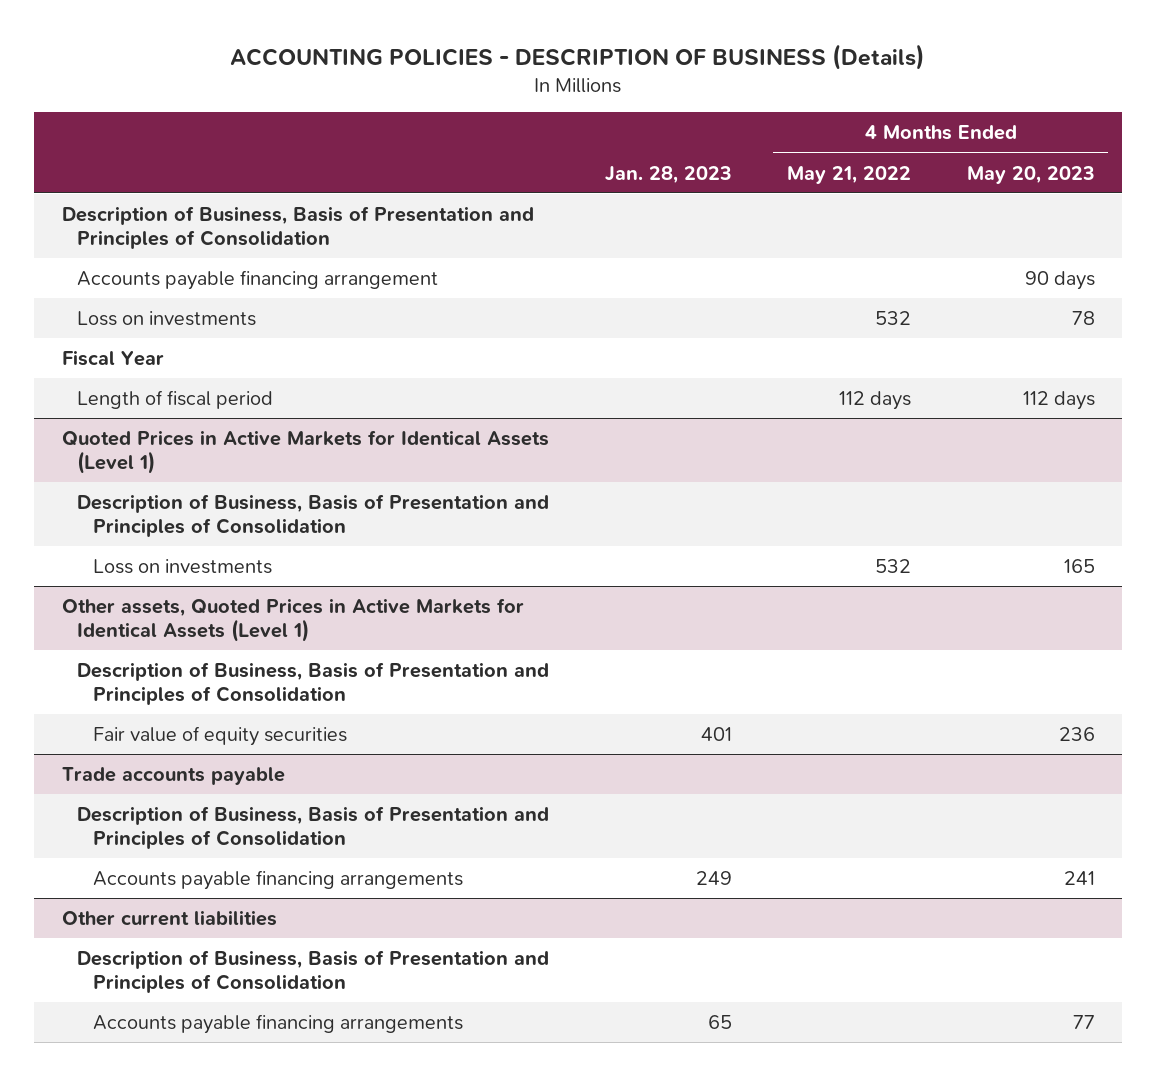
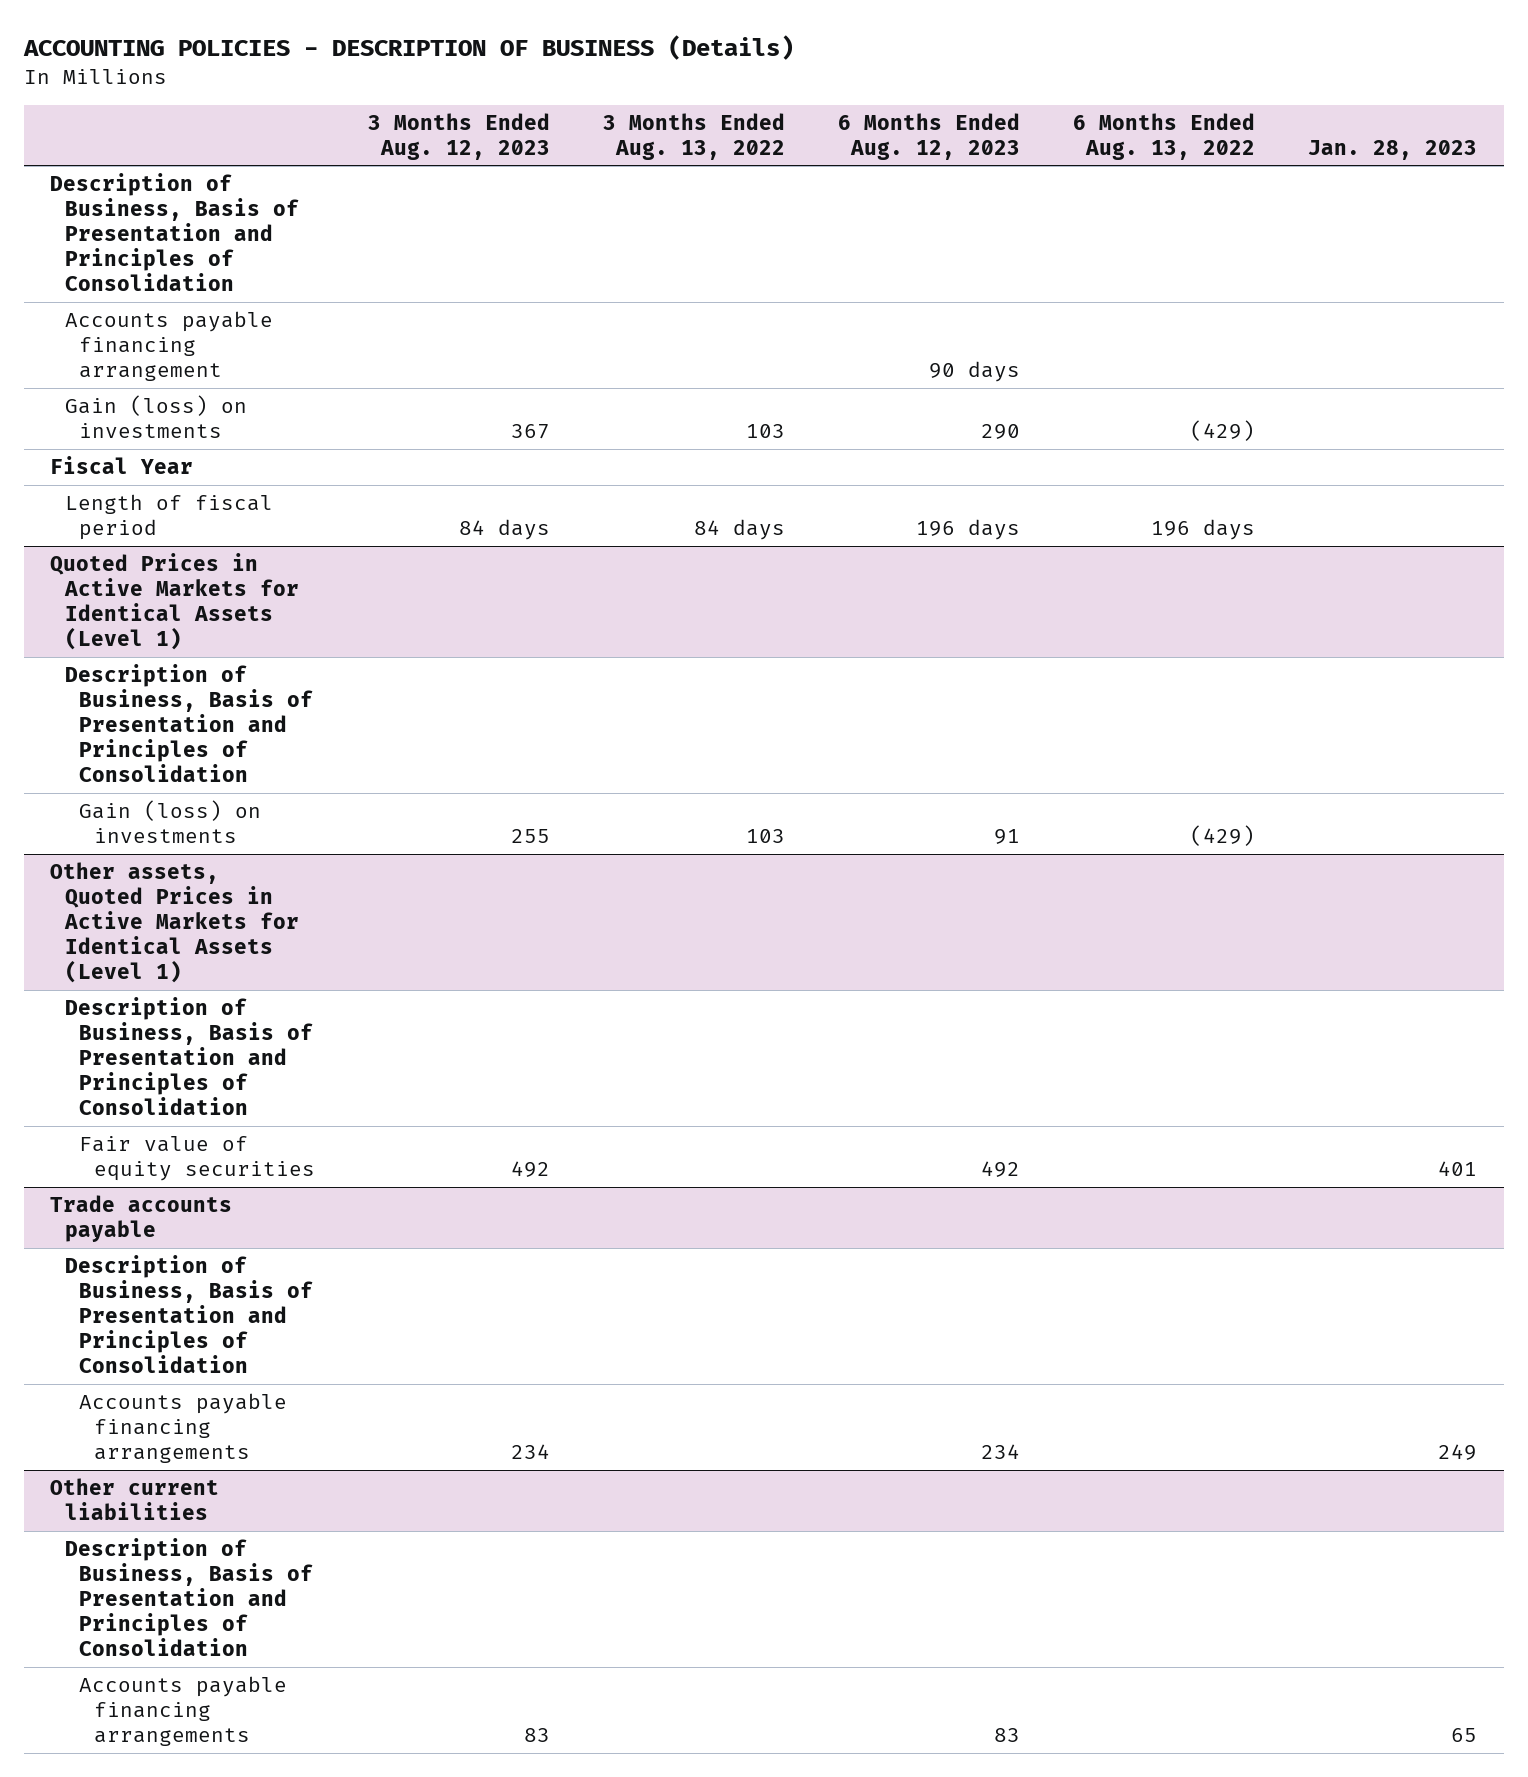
- | Jan. 28, 2023 | 4 Months Ended May 21, 2022 | 4 Months Ended May 20, 2023
+ | 3 Months Ended Aug. 12, 2023 | 3 Months Ended Aug. 13, 2022 | 6 Months Ended Aug. 12, 2023 | 6 Months Ended Aug. 13, 2022 | Jan. 28, 2023
- Loss on investments | | 532 | 78
+ Gain (loss) on investments | 367 | 103 | 290 | (429) |
@ Quoted Prices in Active Markets for Identical Assets (Level 1)
- Loss on investments | | 532 | 165
+ Gain (loss) on investments | 255 | 103 | 91 | (429) |

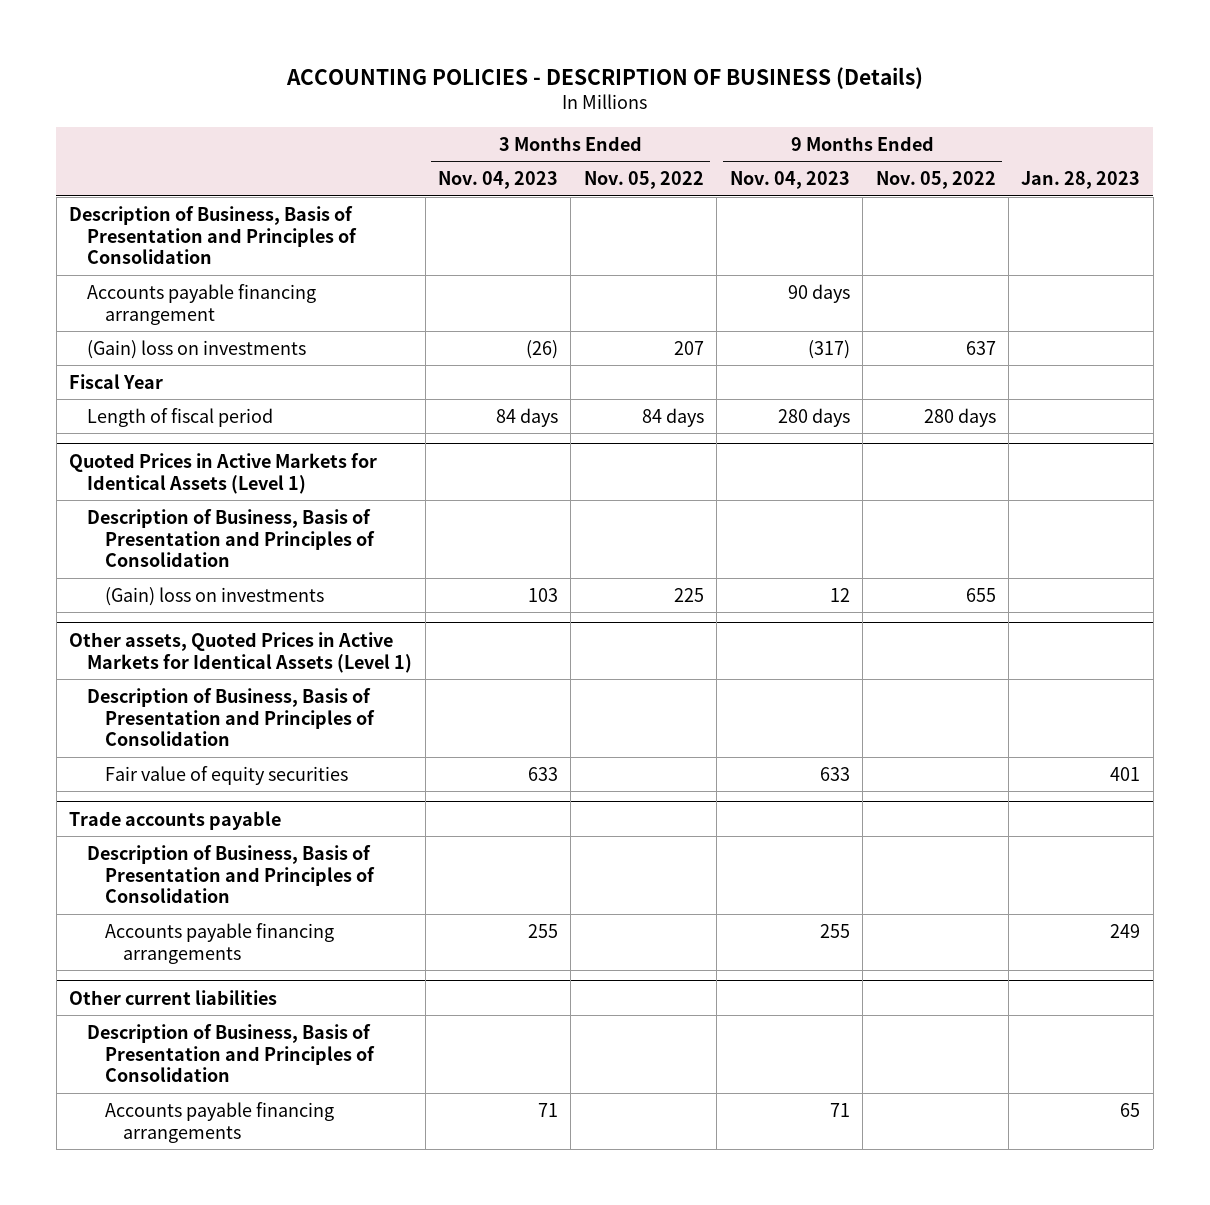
- | 3 Months Ended Aug. 12, 2023 | 3 Months Ended Aug. 13, 2022 | 6 Months Ended Aug. 12, 2023 | 6 Months Ended Aug. 13, 2022 | Jan. 28, 2023
+ | 3 Months Ended Nov. 04, 2023 | 3 Months Ended Nov. 05, 2022 | 9 Months Ended Nov. 04, 2023 | 9 Months Ended Nov. 05, 2022 | Jan. 28, 2023
- Gain (loss) on investments | 367 | 103 | 290 | (429) |
+ (Gain) loss on investments | (26) | 207 | (317) | 637 |
@ Quoted Prices in Active Markets for Identical Assets (Level 1)
- Gain (loss) on investments | 255 | 103 | 91 | (429) |
+ (Gain) loss on investments | 103 | 225 | 12 | 655 |

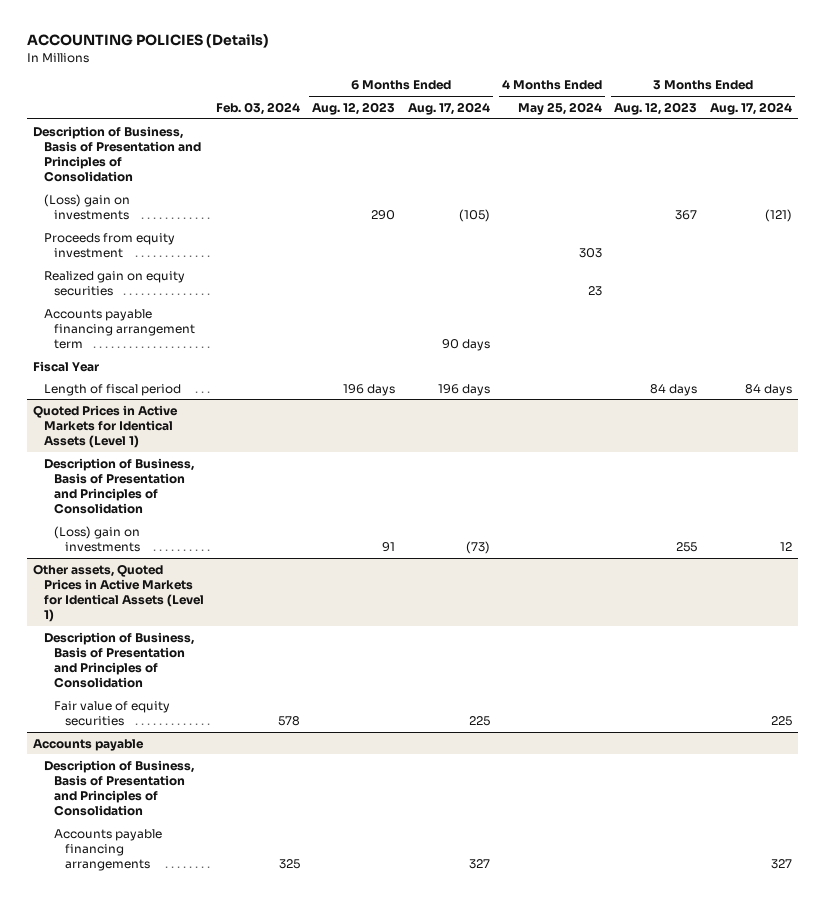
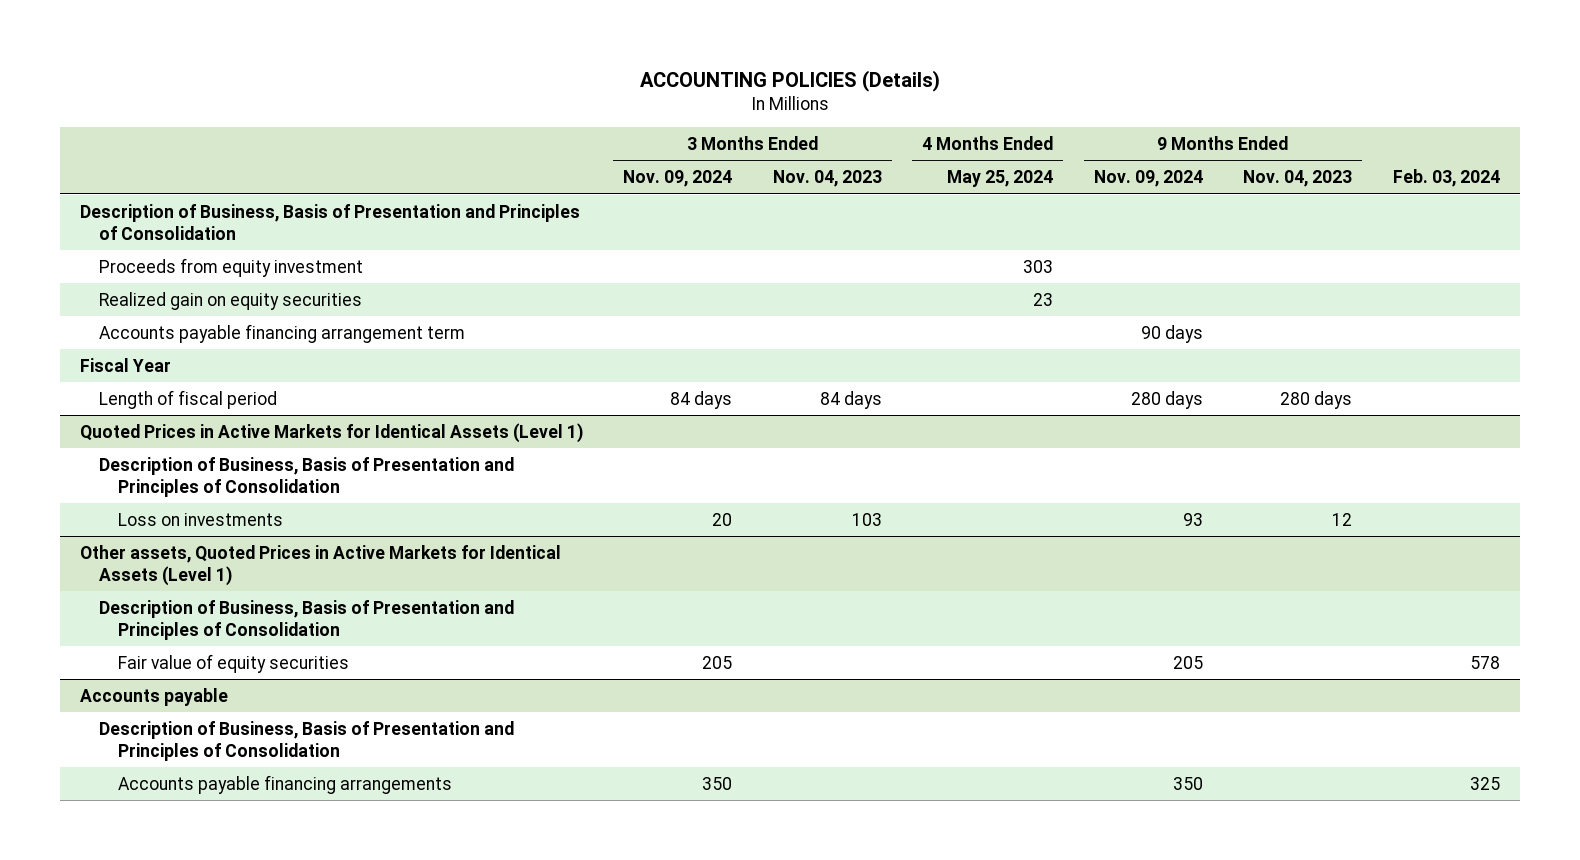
- | Feb. 03, 2024 | 6 Months Ended Aug. 12, 2023 | 6 Months Ended Aug. 17, 2024 | 4 Months Ended May 25, 2024 | 3 Months Ended Aug. 12, 2023 | 3 Months Ended Aug. 17, 2024
+ | 3 Months Ended Nov. 09, 2024 | 3 Months Ended Nov. 04, 2023 | 4 Months Ended May 25, 2024 | 9 Months Ended Nov. 09, 2024 | 9 Months Ended Nov. 04, 2023 | Feb. 03, 2024
- (Loss) gain on investments | | 290 | (105) | | 367 | (121)
@ Quoted Prices in Active Markets for Identical Assets (Level 1)
- (Loss) gain on investments | | 91 | (73) | | 255 | 12
+ Loss on investments | 20 | 103 | | 93 | 12 |

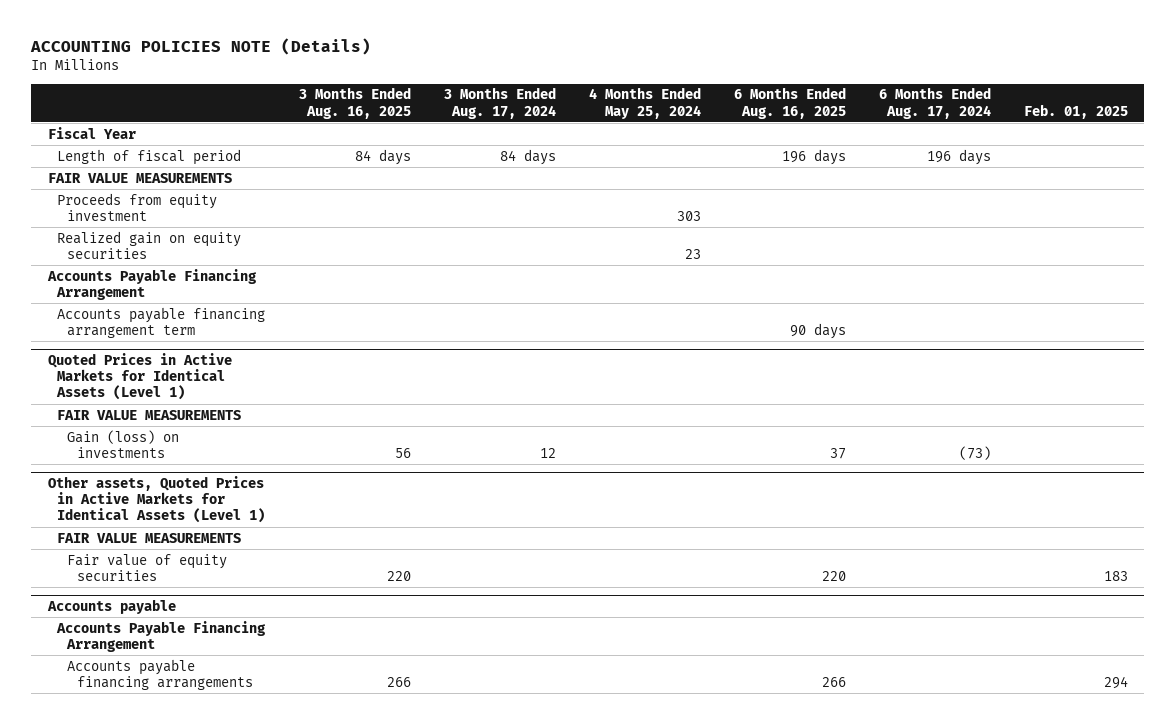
- ACCOUNTING POLICIES (Details)
+ ACCOUNTING POLICIES NOTE (Details)
- | 3 Months Ended Nov. 09, 2024 | 3 Months Ended Nov. 04, 2023 | 4 Months Ended May 25, 2024 | 9 Months Ended Nov. 09, 2024 | 9 Months Ended Nov. 04, 2023 | Feb. 03, 2024
+ | 3 Months Ended Aug. 16, 2025 | 3 Months Ended Aug. 17, 2024 | 4 Months Ended May 25, 2024 | 6 Months Ended Aug. 16, 2025 | 6 Months Ended Aug. 17, 2024 | Feb. 01, 2025
- Description of Business, Basis of Presentation and Principles of Consolidation
moved up: Fiscal Year
moved up: Length of fiscal period | 84 days | 84 days | | 196 days | 196 days |
+ FAIR VALUE MEASUREMENTS
+ Accounts Payable Financing Arrangement
@ Quoted Prices in Active Markets for Identical Assets (Level 1)
- Description of Business, Basis of Presentation and Principles of Consolidation
- Loss on investments | 20 | 103 | | 93 | 12 |
+ FAIR VALUE MEASUREMENTS
+ Gain (loss) on investments | 56 | 12 | | 37 | (73) |
@ Other assets, Quoted Prices in Active Markets for Identical Assets (Level 1)
- Description of Business, Basis of Presentation and Principles of Consolidation
+ FAIR VALUE MEASUREMENTS
@ Accounts payable
- Description of Business, Basis of Presentation and Principles of Consolidation
+ Accounts Payable Financing Arrangement

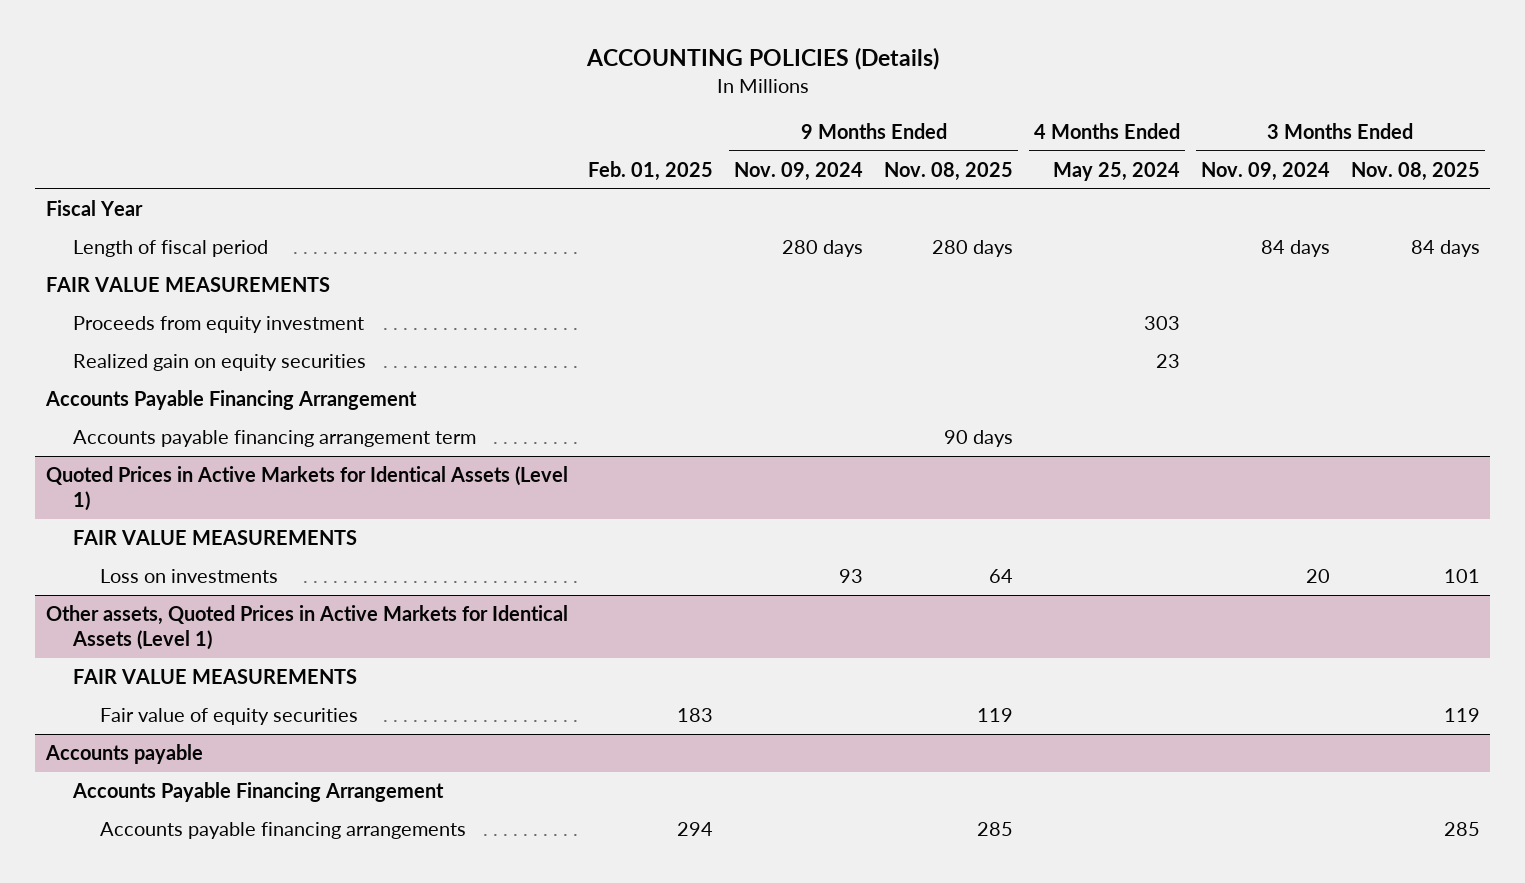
- ACCOUNTING POLICIES NOTE (Details)
+ ACCOUNTING POLICIES (Details)
- | 3 Months Ended Aug. 16, 2025 | 3 Months Ended Aug. 17, 2024 | 4 Months Ended May 25, 2024 | 6 Months Ended Aug. 16, 2025 | 6 Months Ended Aug. 17, 2024 | Feb. 01, 2025
+ | Feb. 01, 2025 | 9 Months Ended Nov. 09, 2024 | 9 Months Ended Nov. 08, 2025 | 4 Months Ended May 25, 2024 | 3 Months Ended Nov. 09, 2024 | 3 Months Ended Nov. 08, 2025
@ Quoted Prices in Active Markets for Identical Assets (Level 1)
- Gain (loss) on investments | 56 | 12 | | 37 | (73) |
+ Loss on investments | | 93 | 64 | | 20 | 101

